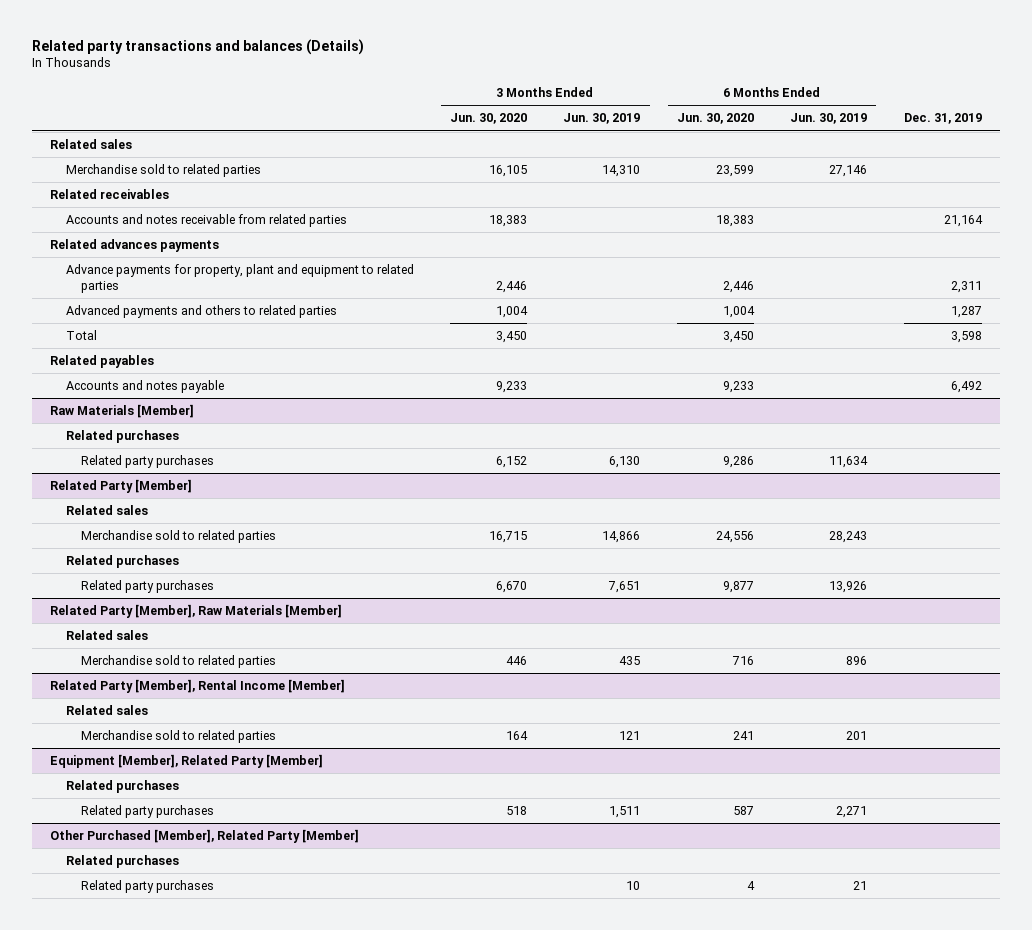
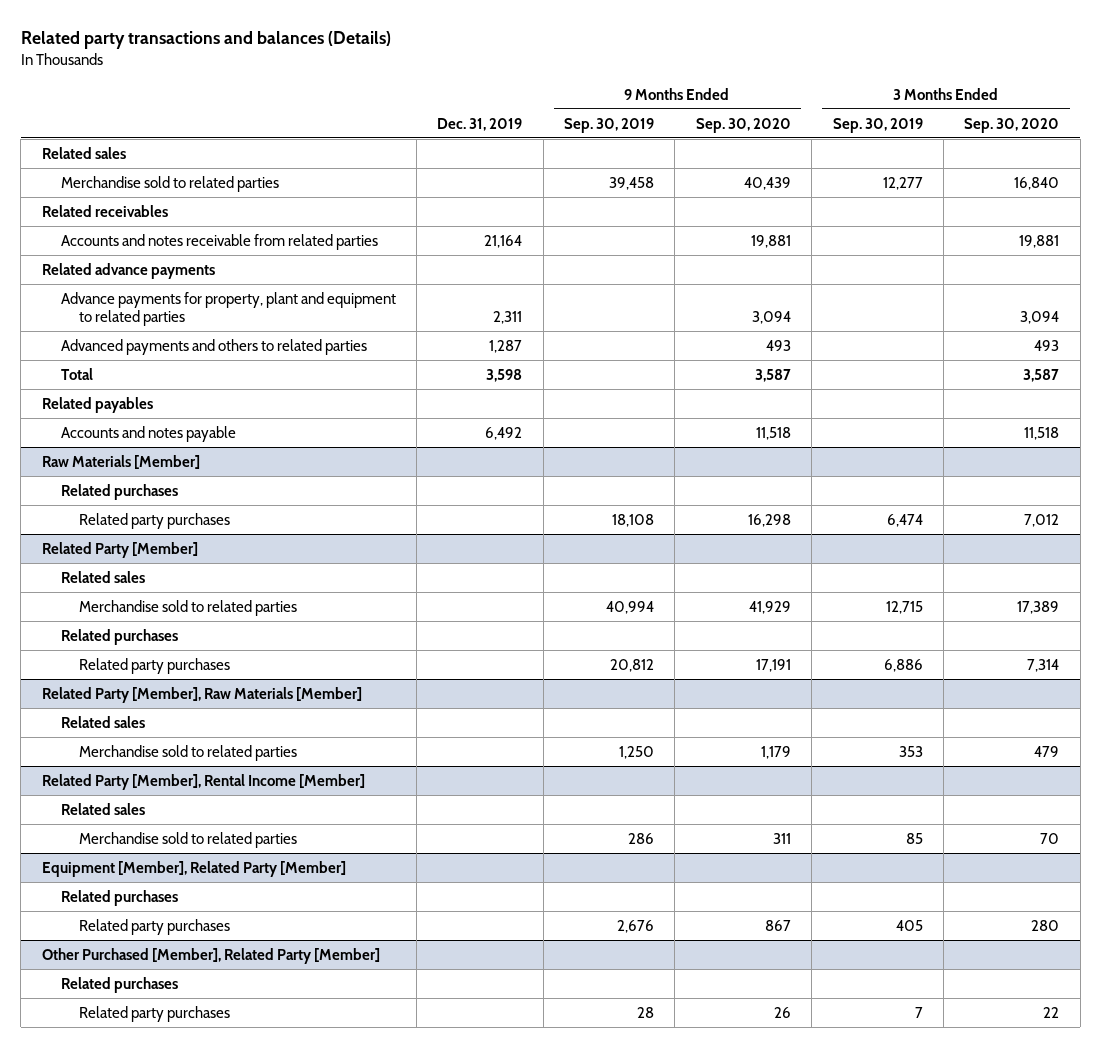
- | 3 Months Ended Jun. 30, 2020 | 3 Months Ended Jun. 30, 2019 | 6 Months Ended Jun. 30, 2020 | 6 Months Ended Jun. 30, 2019 | Dec. 31, 2019
+ | Dec. 31, 2019 | 9 Months Ended Sep. 30, 2019 | 9 Months Ended Sep. 30, 2020 | 3 Months Ended Sep. 30, 2019 | 3 Months Ended Sep. 30, 2020
- Related advances payments
+ Related advance payments

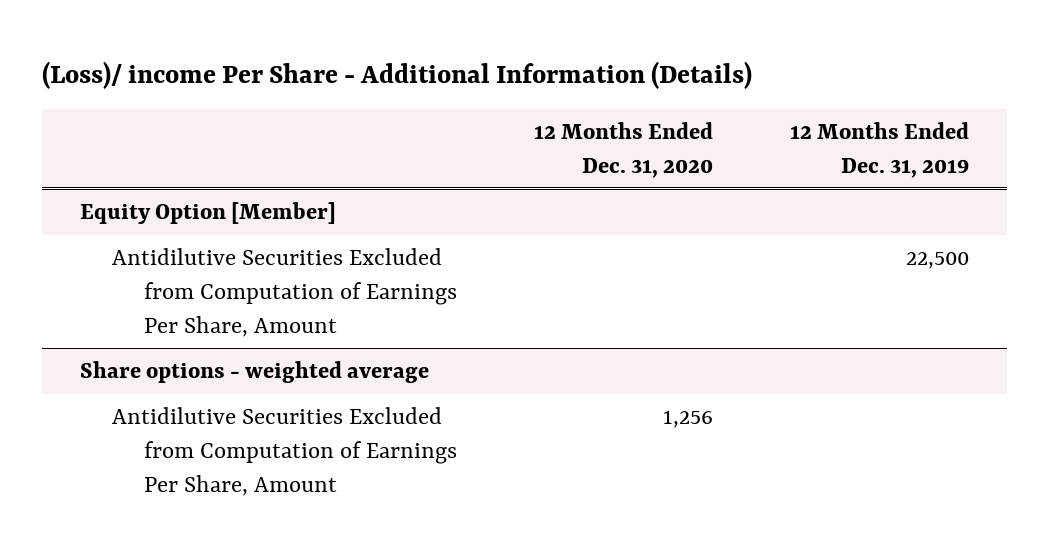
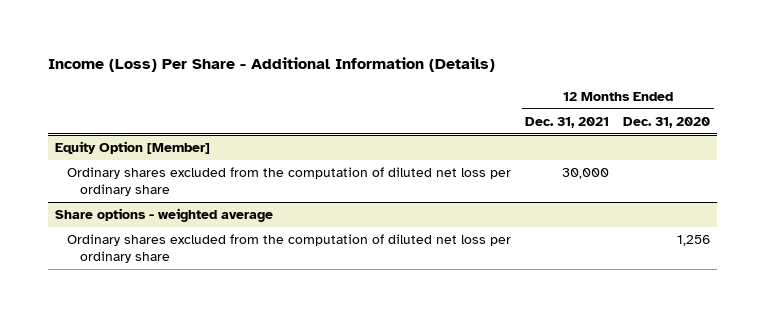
- (Loss)/ income Per Share - Additional Information (Details)
+ Income (Loss) Per Share - Additional Information (Details)
- | 12 Months Ended Dec. 31, 2020 | 12 Months Ended Dec. 31, 2019
+ | 12 Months Ended Dec. 31, 2021 | 12 Months Ended Dec. 31, 2020
@ Equity Option [Member]
- Antidilutive Securities Excluded from Computation of Earnings Per Share, Amount | | 22,500
+ Ordinary shares excluded from the computation of diluted net loss per ordinary share | 30,000 |
@ Share options - weighted average
- Antidilutive Securities Excluded from Computation of Earnings Per Share, Amount | 1,256 |
+ Ordinary shares excluded from the computation of diluted net loss per ordinary share | | 1,256

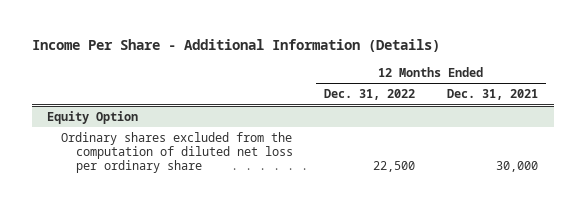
- Income (Loss) Per Share - Additional Information (Details)
+ Income Per Share - Additional Information (Details)
- | 12 Months Ended Dec. 31, 2021 | 12 Months Ended Dec. 31, 2020
+ | 12 Months Ended Dec. 31, 2022 | 12 Months Ended Dec. 31, 2021
- Equity Option [Member]
+ Equity Option
- Share options - weighted average
- Ordinary shares excluded from the computation of diluted net loss per ordinary share | | 1,256

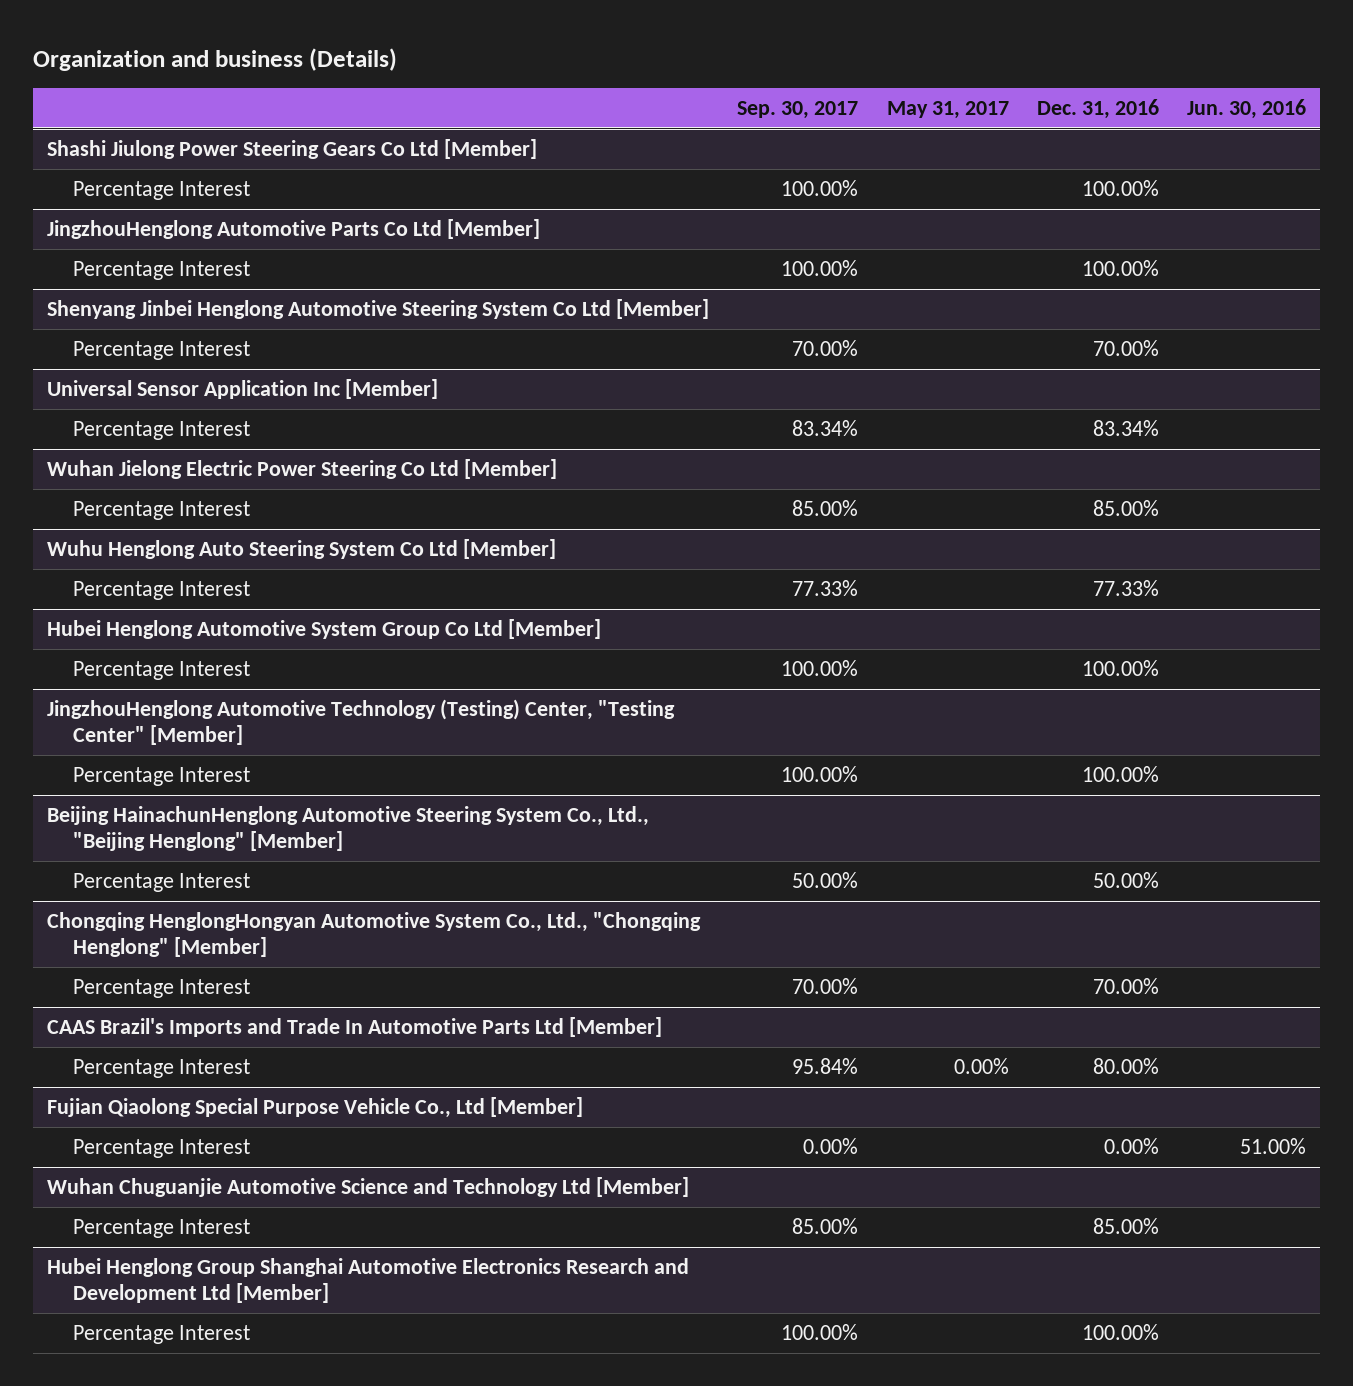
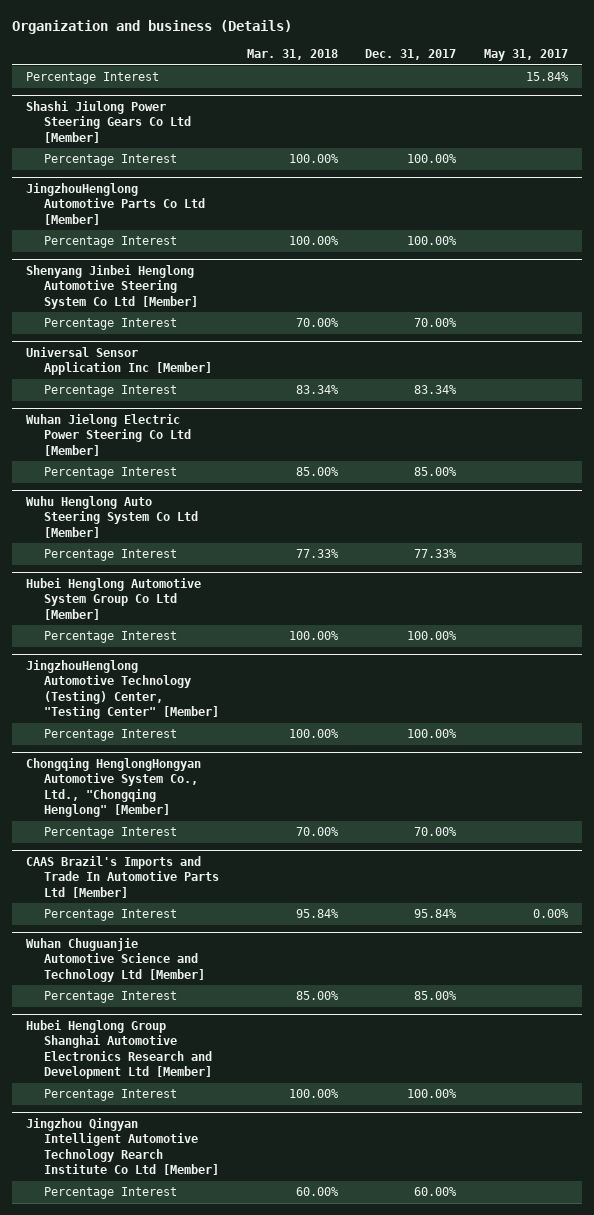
- | Sep. 30, 2017 | May 31, 2017 | Dec. 31, 2016 | Jun. 30, 2016
+ | Mar. 31, 2018 | Dec. 31, 2017 | May 31, 2017
+ Percentage Interest | | | 15.84%
- Beijing HainachunHenglong Automotive Steering System Co., Ltd., "Beijing Henglong" [Member]
- Percentage Interest | 50.00% | | 50.00% |
- Fujian Qiaolong Special Purpose Vehicle Co., Ltd [Member]
- Percentage Interest | 0.00% | | 0.00% | 51.00%
+ Jingzhou Qingyan Intelligent Automotive Technology Rearch Institute Co Ltd [Member]
+ Percentage Interest | 60.00% | 60.00% |

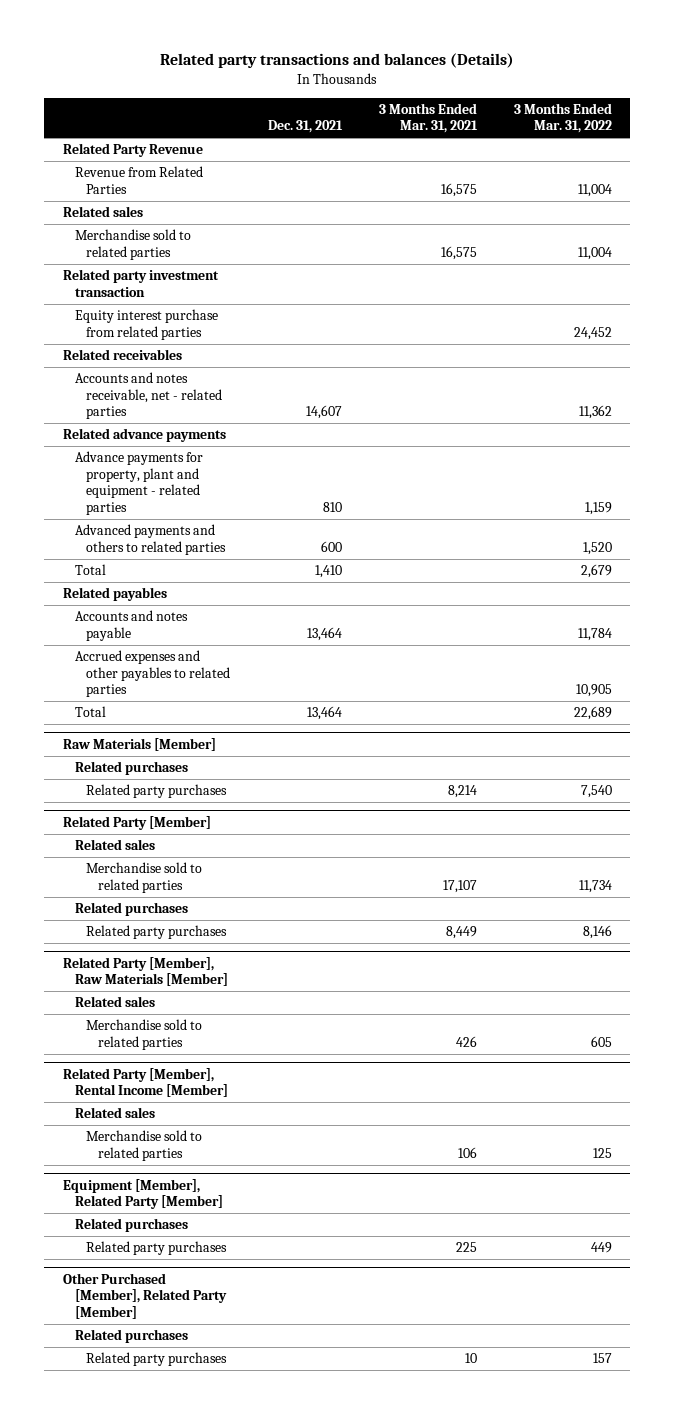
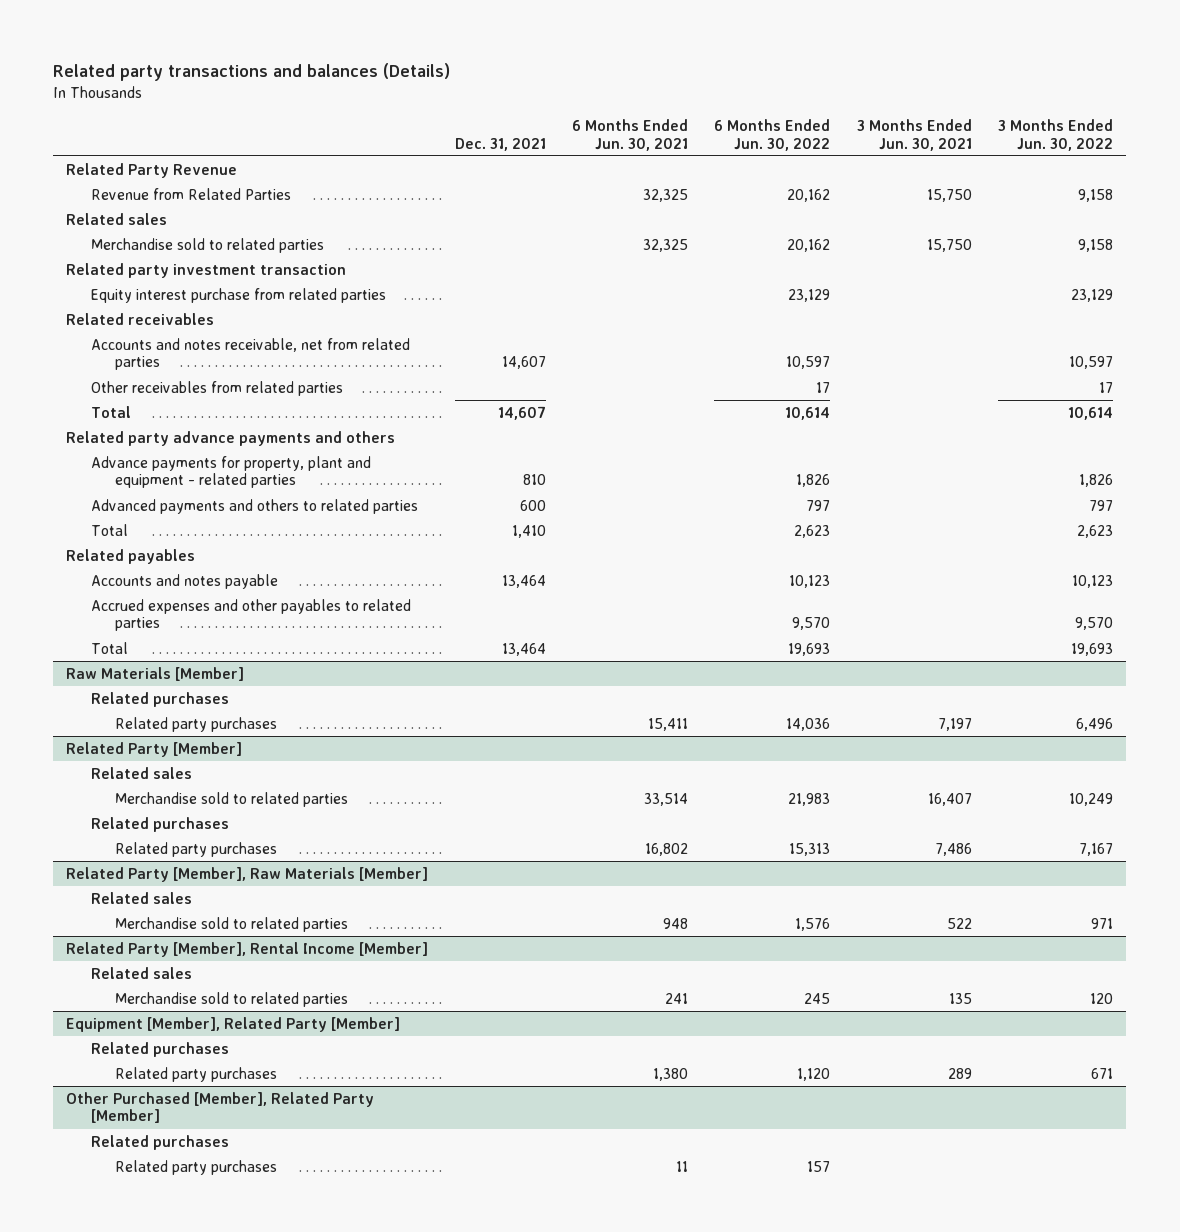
- | Dec. 31, 2021 | 3 Months Ended Mar. 31, 2021 | 3 Months Ended Mar. 31, 2022
+ | Dec. 31, 2021 | 6 Months Ended Jun. 30, 2021 | 6 Months Ended Jun. 30, 2022 | 3 Months Ended Jun. 30, 2021 | 3 Months Ended Jun. 30, 2022
- Accounts and notes receivable, net - related parties | 14,607 | | 11,362
- Related advance payments
+ Accounts and notes receivable, net from related parties | 14,607 | | 10,597 | | 10,597
+ Other receivables from related parties | | | 17 | | 17
+ Total | 14,607 | | 10,614 | | 10,614
+ Related party advance payments and others

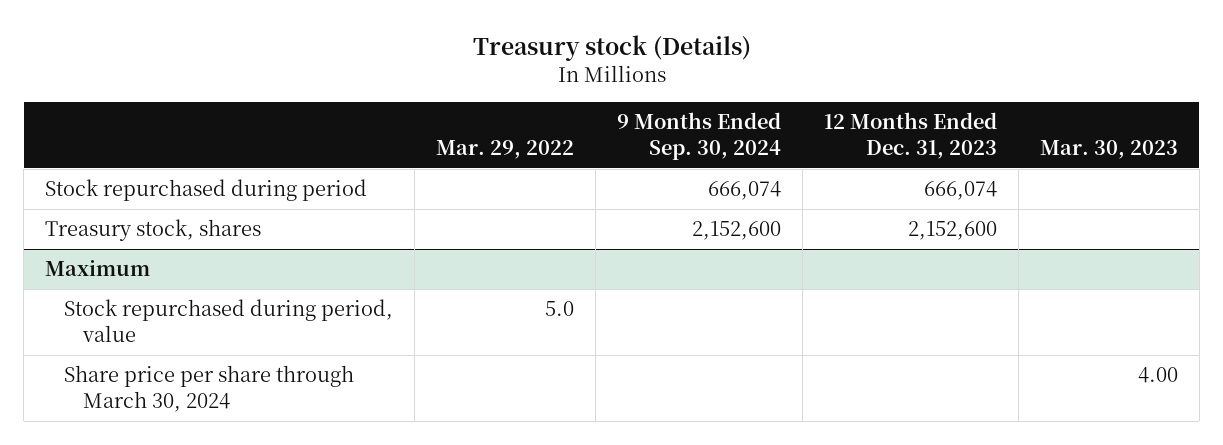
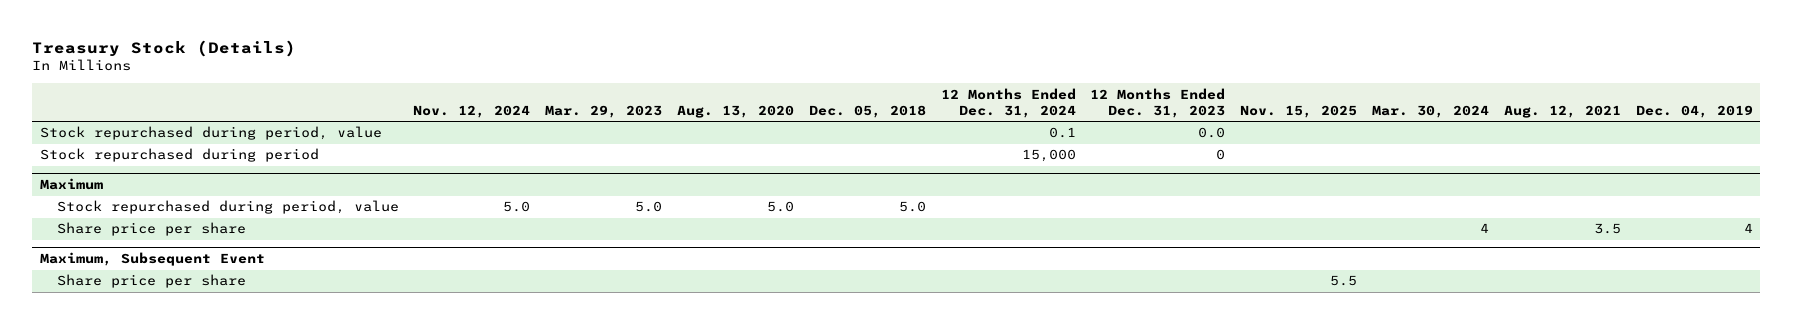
- Treasury stock (Details)
+ Treasury Stock (Details)
- | Mar. 29, 2022 | 9 Months Ended Sep. 30, 2024 | 12 Months Ended Dec. 31, 2023 | Mar. 30, 2023
+ | Nov. 12, 2024 | Mar. 29, 2023 | Aug. 13, 2020 | Dec. 05, 2018 | 12 Months Ended Dec. 31, 2024 | 12 Months Ended Dec. 31, 2023 | Nov. 15, 2025 | Mar. 30, 2024 | Aug. 12, 2021 | Dec. 04, 2019
- Stock repurchased during period | | 666,074 | 666,074 |
- Treasury stock, shares | | 2,152,600 | 2,152,600 |
+ Stock repurchased during period, value | | | | | 0.1 | 0.0 | | | |
+ Stock repurchased during period | | | | | 15,000 | 0 | | | |
@ Maximum
- Share price per share through March 30, 2024 | | | | 4.00
+ Share price per share | | | | | | | | 4 | 3.5 | 4
+ Maximum, Subsequent Event
+ Share price per share | | | | | | | 5.5 | | |

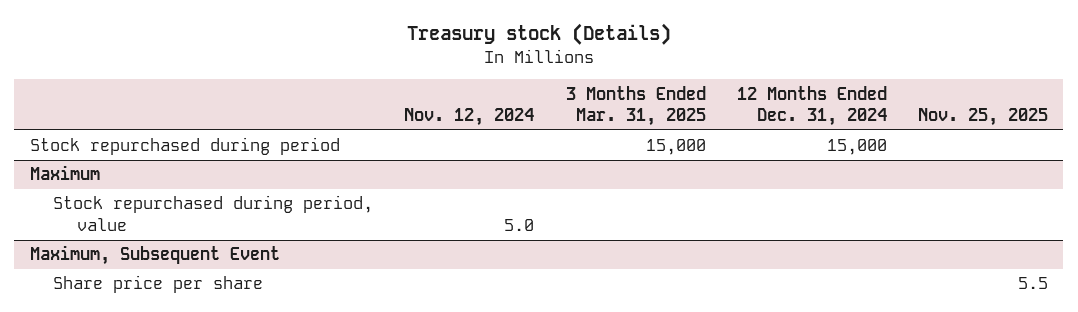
- Treasury Stock (Details)
+ Treasury stock (Details)
- | Nov. 12, 2024 | Mar. 29, 2023 | Aug. 13, 2020 | Dec. 05, 2018 | 12 Months Ended Dec. 31, 2024 | 12 Months Ended Dec. 31, 2023 | Nov. 15, 2025 | Mar. 30, 2024 | Aug. 12, 2021 | Dec. 04, 2019
+ | Nov. 12, 2024 | 3 Months Ended Mar. 31, 2025 | 12 Months Ended Dec. 31, 2024 | Nov. 25, 2025
- Stock repurchased during period, value | | | | | 0.1 | 0.0 | | | |
@ Maximum
- Share price per share | | | | | | | | 4 | 3.5 | 4

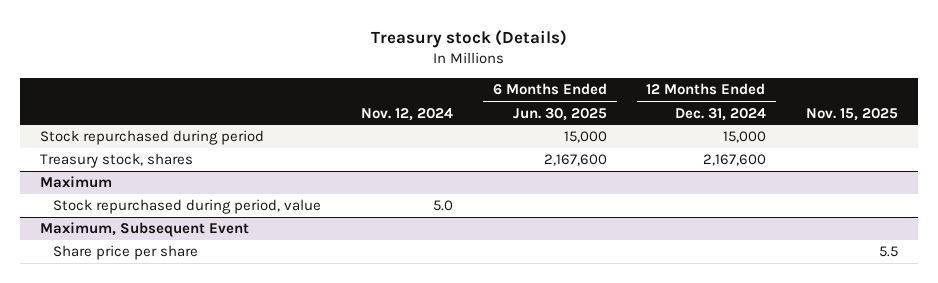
- | Nov. 12, 2024 | 3 Months Ended Mar. 31, 2025 | 12 Months Ended Dec. 31, 2024 | Nov. 25, 2025
+ | Nov. 12, 2024 | 6 Months Ended Jun. 30, 2025 | 12 Months Ended Dec. 31, 2024 | Nov. 15, 2025
+ Treasury stock, shares | | 2,167,600 | 2,167,600 |

